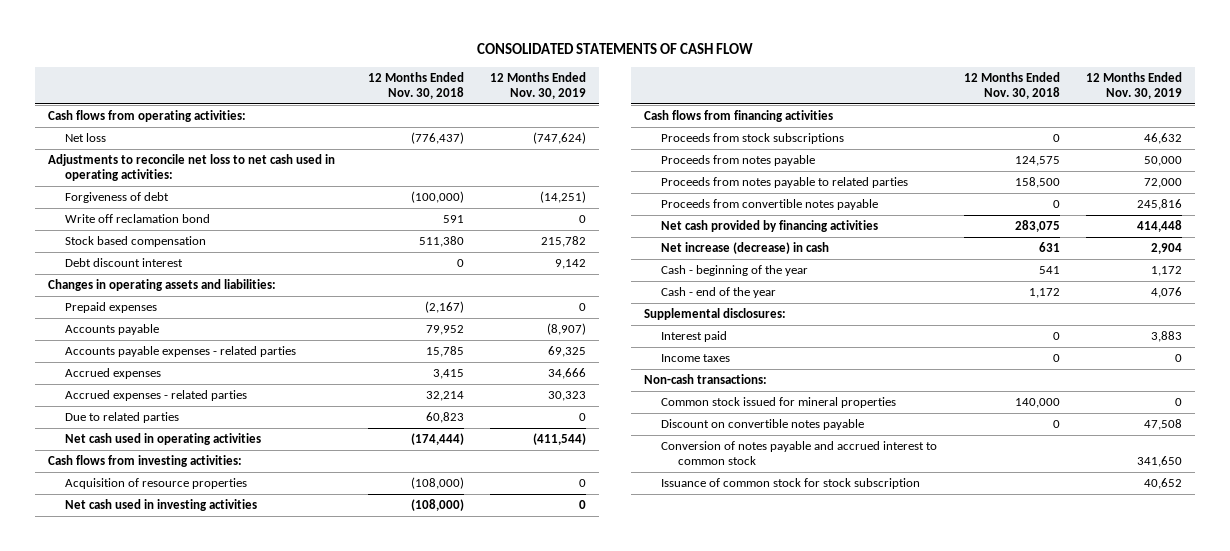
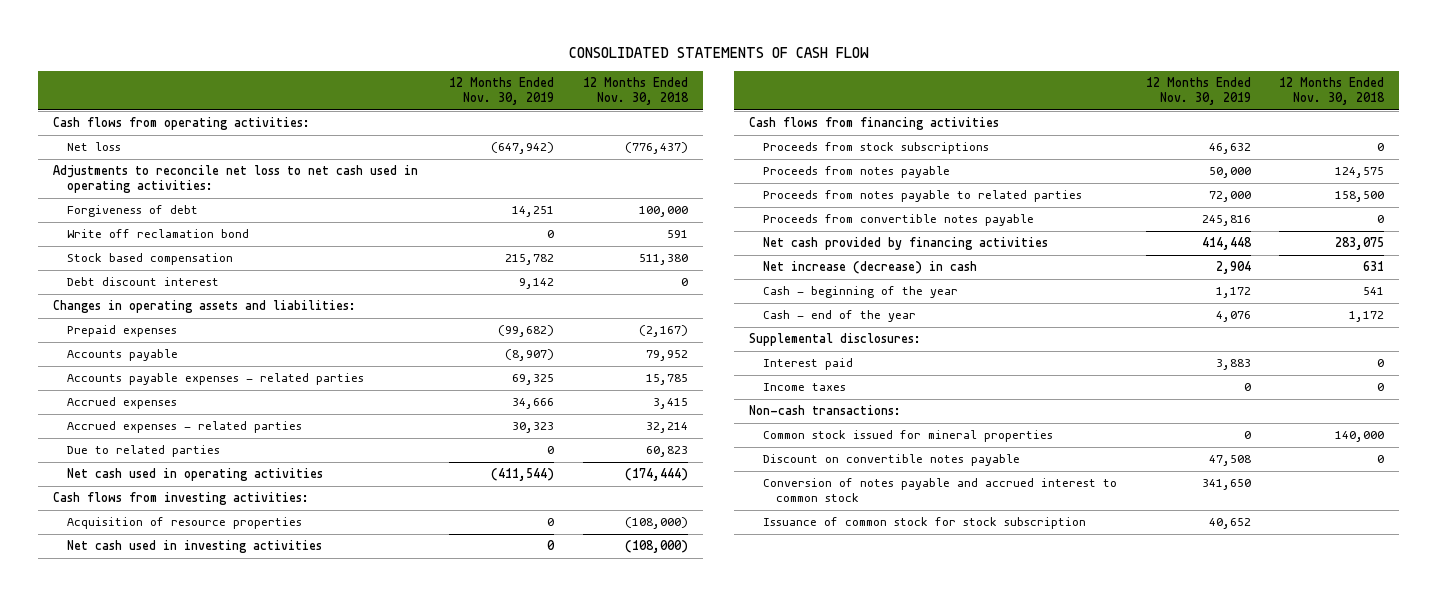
- | 12 Months Ended Nov. 30, 2018 | 12 Months Ended Nov. 30, 2019
+ | 12 Months Ended Nov. 30, 2019 | 12 Months Ended Nov. 30, 2018
- Net loss | (776,437) | (747,624)
+ Net loss | (647,942) | (776,437)
- Forgiveness of debt | (100,000) | (14,251)
+ Forgiveness of debt | 14,251 | 100,000
- Prepaid expenses | (2,167) | 0
+ Prepaid expenses | (99,682) | (2,167)

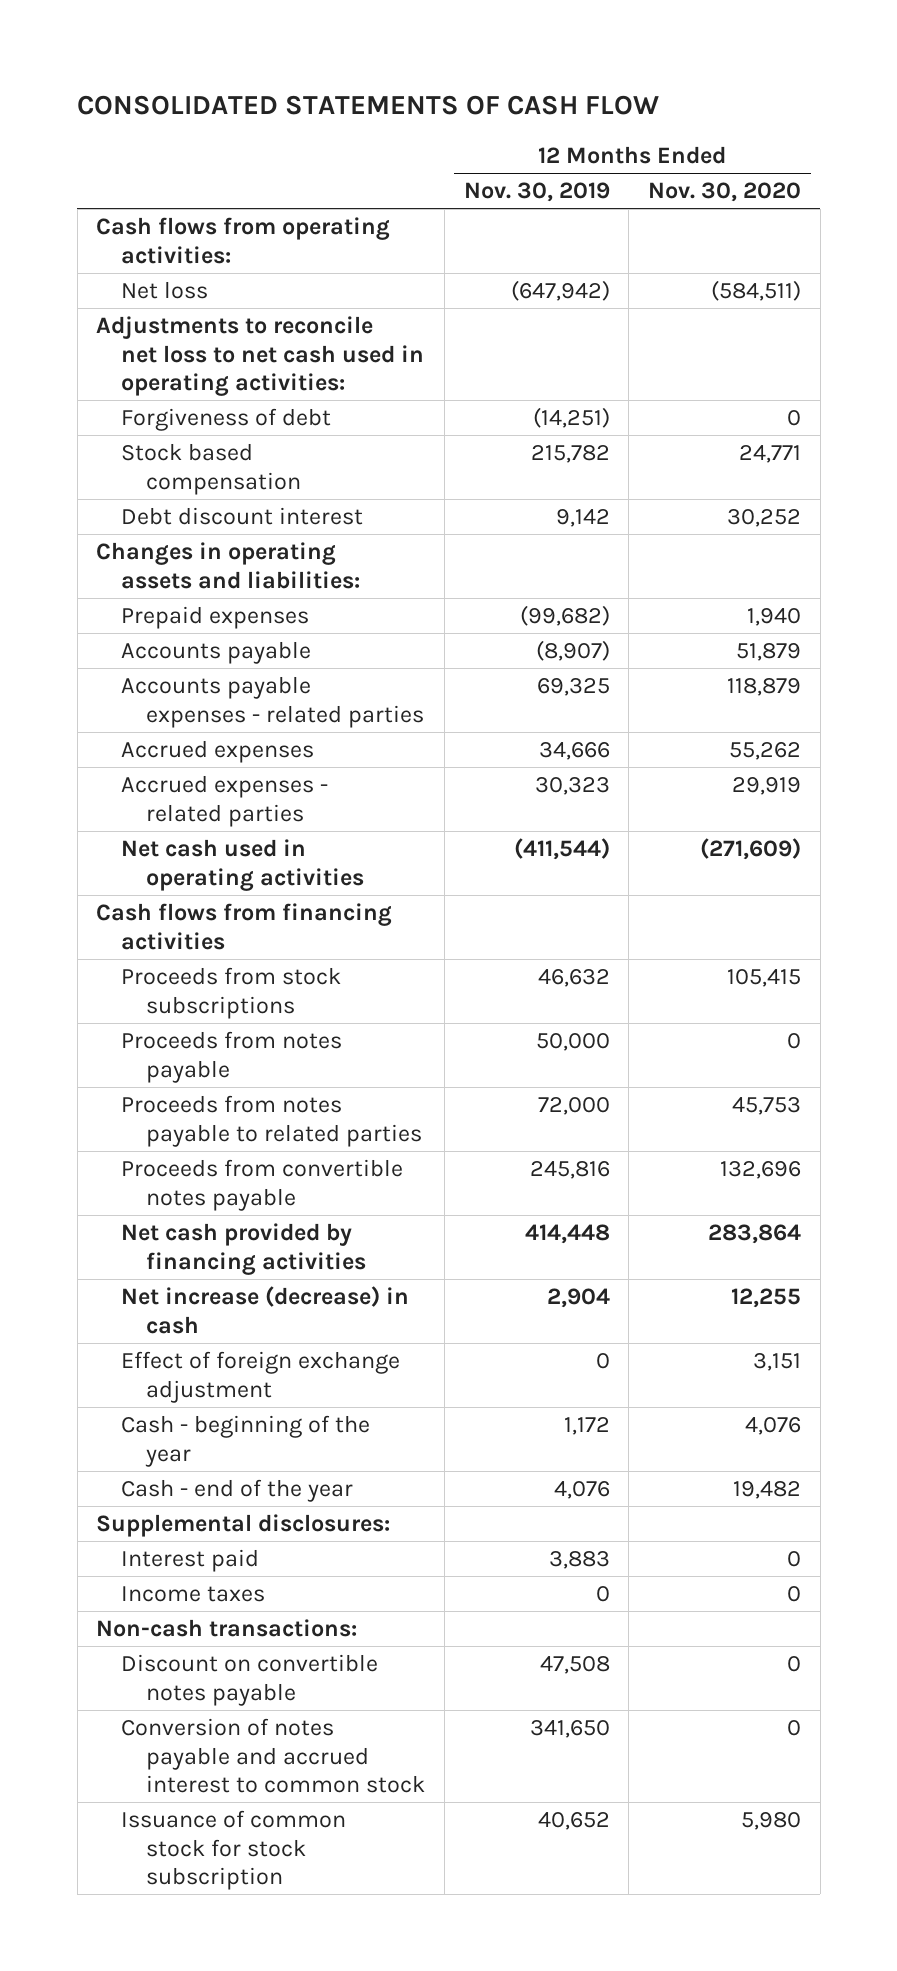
- | 12 Months Ended Nov. 30, 2019 | 12 Months Ended Nov. 30, 2018
+ | 12 Months Ended Nov. 30, 2019 | 12 Months Ended Nov. 30, 2020
- Forgiveness of debt | 14,251 | 100,000
- Write off reclamation bond | 0 | 591
+ Forgiveness of debt | (14,251) | 0
- Due to related parties | 0 | 60,823
- Cash flows from investing activities:
- Acquisition of resource properties | 0 | (108,000)
- Net cash used in investing activities | 0 | (108,000)
+ Effect of foreign exchange adjustment | 0 | 3,151
- Common stock issued for mineral properties | 0 | 140,000

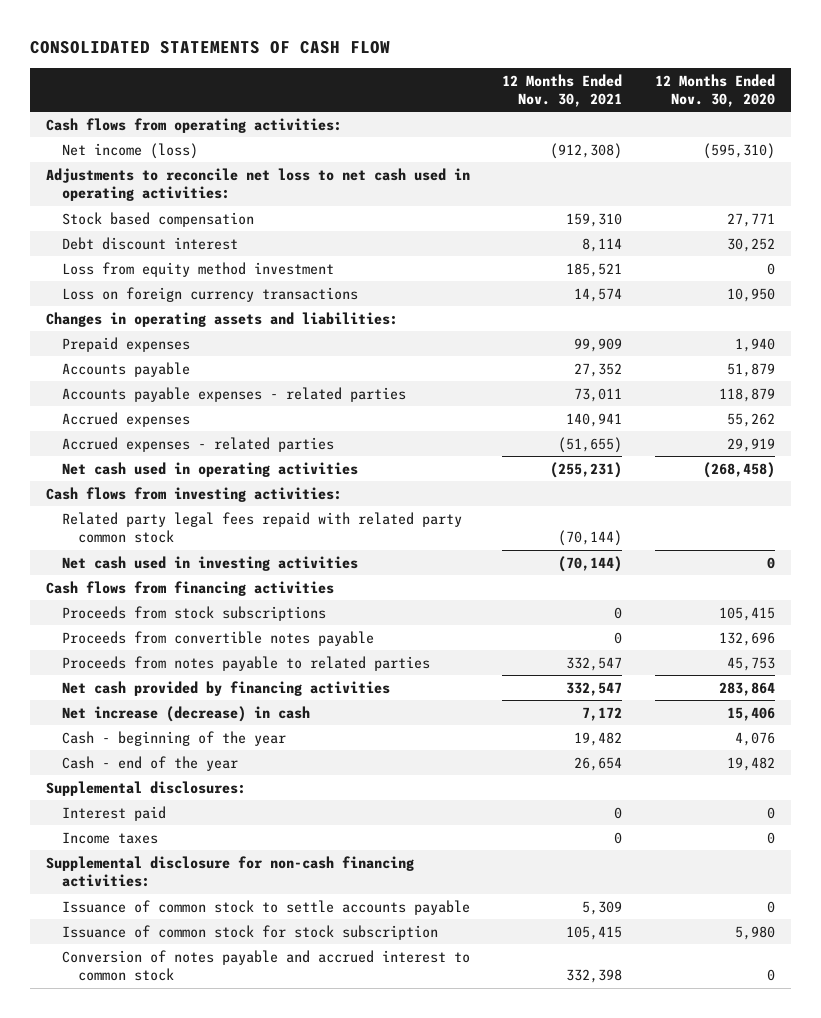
- | 12 Months Ended Nov. 30, 2019 | 12 Months Ended Nov. 30, 2020
+ | 12 Months Ended Nov. 30, 2021 | 12 Months Ended Nov. 30, 2020
- Net loss | (647,942) | (584,511)
+ Net income (loss) | (912,308) | (595,310)
- Forgiveness of debt | (14,251) | 0
- Stock based compensation | 215,782 | 24,771
+ Stock based compensation | 159,310 | 27,771
+ Loss from equity method investment | 185,521 | 0
+ Loss on foreign currency transactions | 14,574 | 10,950
- Net cash used in operating activities | (411,544) | (271,609)
+ Net cash used in operating activities | (255,231) | (268,458)
+ Cash flows from investing activities:
+ Related party legal fees repaid with related party common stock | (70,144) |
+ Net cash used in investing activities | (70,144) | 0
- Proceeds from notes payable | 50,000 | 0
moved down: Proceeds from notes payable to related parties | 332,547 | 45,753
- Net increase (decrease) in cash | 2,904 | 12,255
- Effect of foreign exchange adjustment | 0 | 3,151
+ Net increase (decrease) in cash | 7,172 | 15,406
- Non-cash transactions:
- Discount on convertible notes payable | 47,508 | 0
+ Supplemental disclosure for non-cash financing activities:
+ Issuance of common stock to settle accounts payable | 5,309 | 0
moved down: Conversion of notes payable and accrued interest to common stock | 332,398 | 0

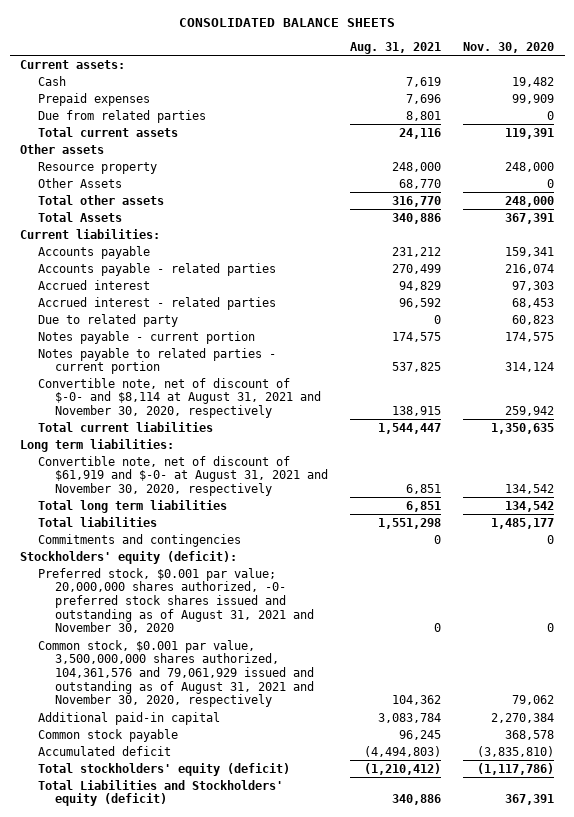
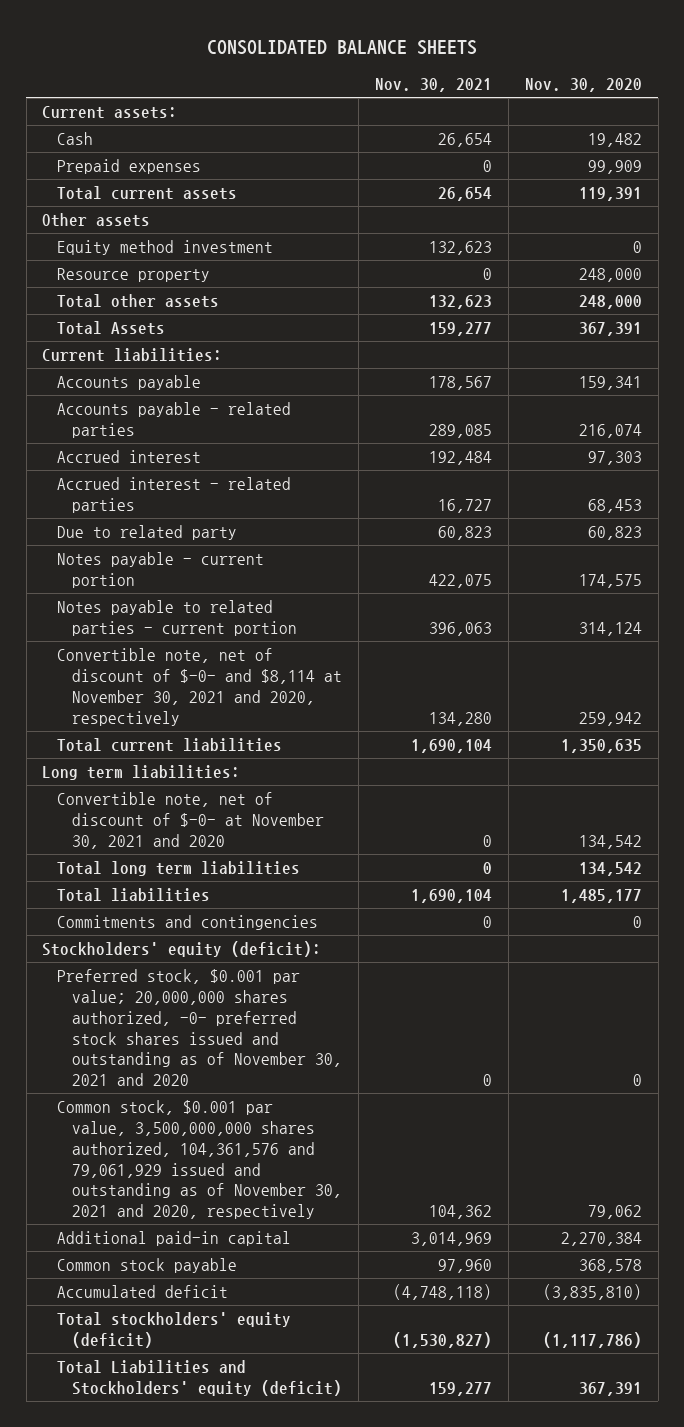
- | Aug. 31, 2021 | Nov. 30, 2020
+ | Nov. 30, 2021 | Nov. 30, 2020
- Due from related parties | 8,801 | 0
+ Equity method investment | 132,623 | 0
- Other Assets | 68,770 | 0
- Convertible note, net of discount of $-0- and $8,114 at August 31, 2021 and November 30, 2020, respectively | 138,915 | 259,942
+ Convertible note, net of discount of $-0- and $8,114 at November 30, 2021 and 2020, respectively | 134,280 | 259,942
- Convertible note, net of discount of $61,919 and $-0- at August 31, 2021 and November 30, 2020, respectively | 6,851 | 134,542
+ Convertible note, net of discount of $-0- at November 30, 2021 and 2020 | 0 | 134,542
- Preferred stock, $0.001 par value; 20,000,000 shares authorized, -0- preferred stock shares issued and outstanding as of August 31, 2021 and November 30, 2020 | 0 | 0
- Common stock, $0.001 par value, 3,500,000,000 shares authorized, 104,361,576 and 79,061,929 issued and outstanding as of August 31, 2021 and November 30, 2020, respectively | 104,362 | 79,062
+ Preferred stock, $0.001 par value; 20,000,000 shares authorized, -0- preferred stock shares issued and outstanding as of November 30, 2021 and 2020 | 0 | 0
+ Common stock, $0.001 par value, 3,500,000,000 shares authorized, 104,361,576 and 79,061,929 issued and outstanding as of November 30, 2021 and 2020, respectively | 104,362 | 79,062

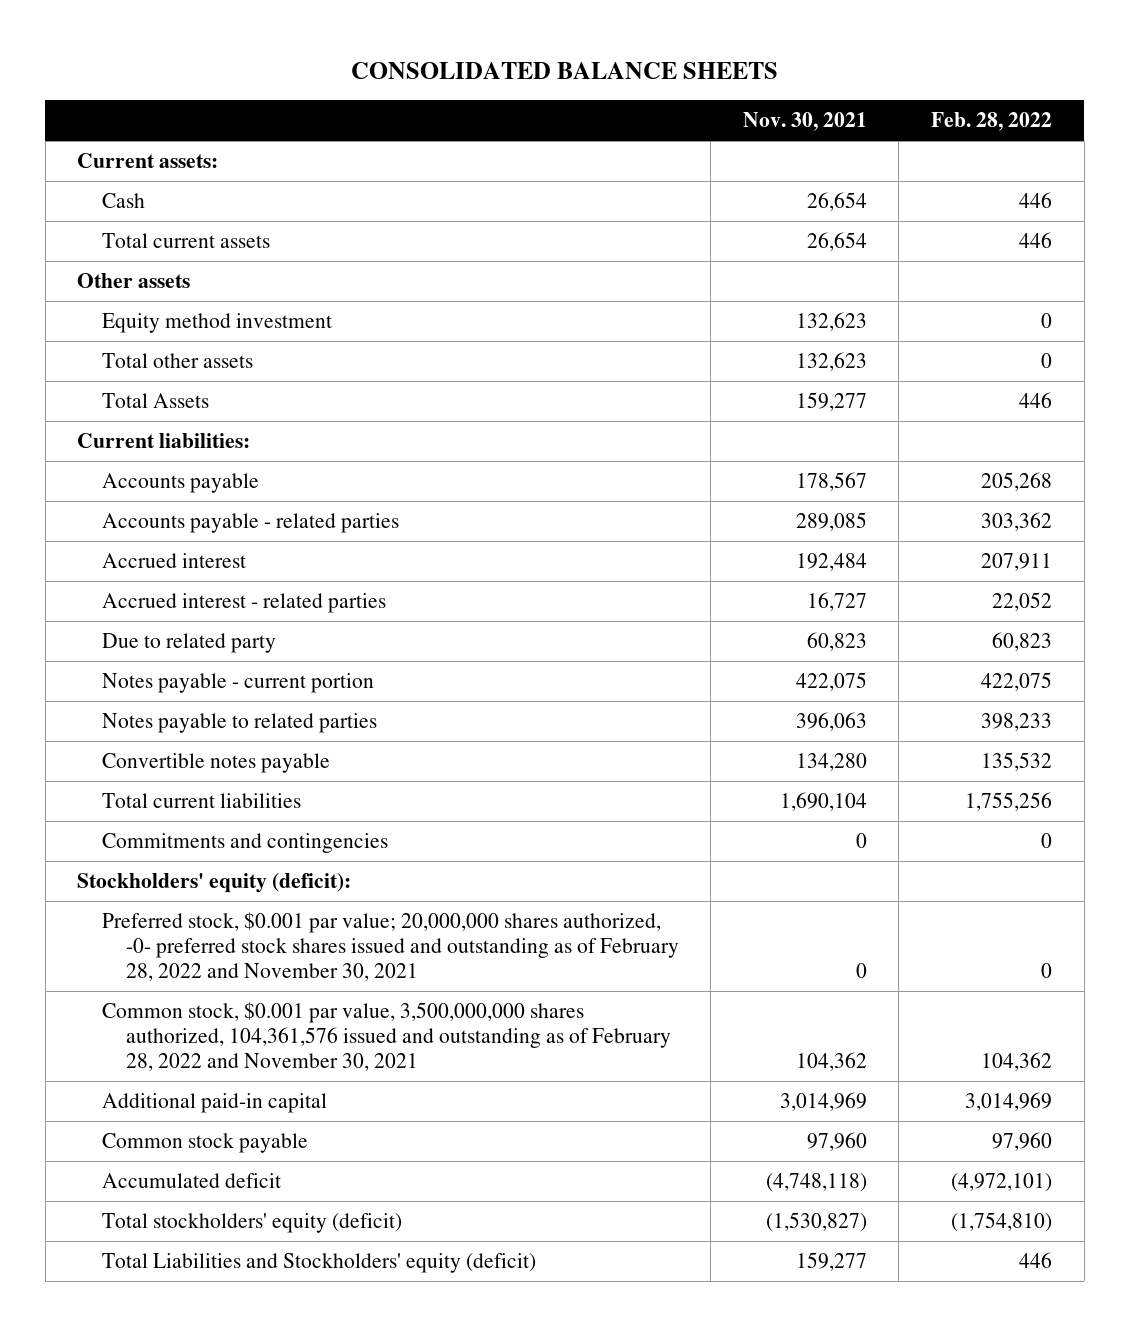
- | Nov. 30, 2021 | Nov. 30, 2020
+ | Nov. 30, 2021 | Feb. 28, 2022
- Prepaid expenses | 0 | 99,909
- Resource property | 0 | 248,000
- Notes payable to related parties - current portion | 396,063 | 314,124
- Convertible note, net of discount of $-0- and $8,114 at November 30, 2021 and 2020, respectively | 134,280 | 259,942
+ Notes payable to related parties | 396,063 | 398,233
+ Convertible notes payable | 134,280 | 135,532
- Long term liabilities:
- Convertible note, net of discount of $-0- at November 30, 2021 and 2020 | 0 | 134,542
- Total long term liabilities | 0 | 134,542
- Total liabilities | 1,690,104 | 1,485,177
- Preferred stock, $0.001 par value; 20,000,000 shares authorized, -0- preferred stock shares issued and outstanding as of November 30, 2021 and 2020 | 0 | 0
- Common stock, $0.001 par value, 3,500,000,000 shares authorized, 104,361,576 and 79,061,929 issued and outstanding as of November 30, 2021 and 2020, respectively | 104,362 | 79,062
+ Preferred stock, $0.001 par value; 20,000,000 shares authorized, -0- preferred stock shares issued and outstanding as of February 28, 2022 and November 30, 2021 | 0 | 0
+ Common stock, $0.001 par value, 3,500,000,000 shares authorized, 104,361,576 issued and outstanding as of February 28, 2022 and November 30, 2021 | 104,362 | 104,362

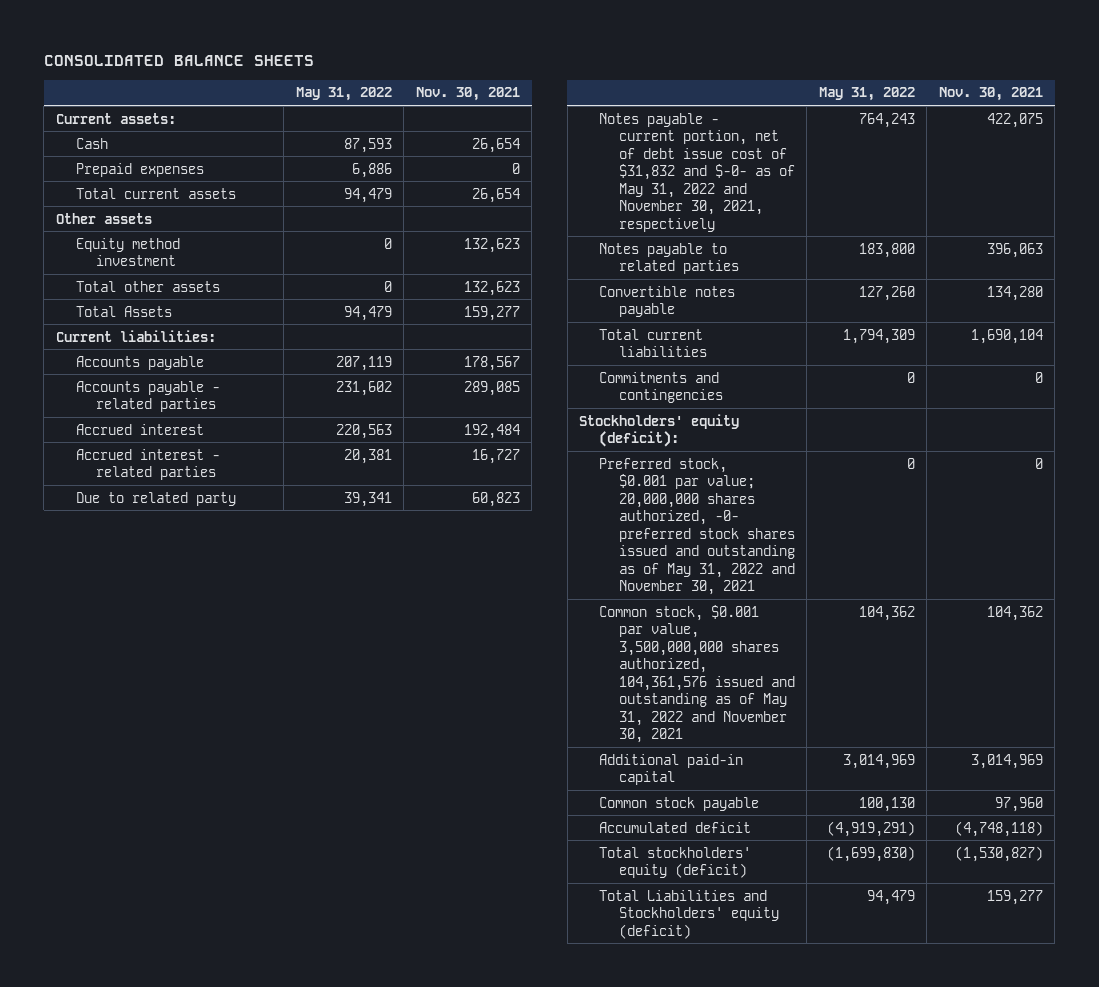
- | Nov. 30, 2021 | Feb. 28, 2022
+ | May 31, 2022 | Nov. 30, 2021
+ Prepaid expenses | 6,886 | 0
- Notes payable - current portion | 422,075 | 422,075
+ Notes payable - current portion, net of debt issue cost of $31,832 and $-0- as of May 31, 2022 and November 30, 2021, respectively | 764,243 | 422,075
- Preferred stock, $0.001 par value; 20,000,000 shares authorized, -0- preferred stock shares issued and outstanding as of February 28, 2022 and November 30, 2021 | 0 | 0
- Common stock, $0.001 par value, 3,500,000,000 shares authorized, 104,361,576 issued and outstanding as of February 28, 2022 and November 30, 2021 | 104,362 | 104,362
+ Preferred stock, $0.001 par value; 20,000,000 shares authorized, -0- preferred stock shares issued and outstanding as of May 31, 2022 and November 30, 2021 | 0 | 0
+ Common stock, $0.001 par value, 3,500,000,000 shares authorized, 104,361,576 issued and outstanding as of May 31, 2022 and November 30, 2021 | 104,362 | 104,362

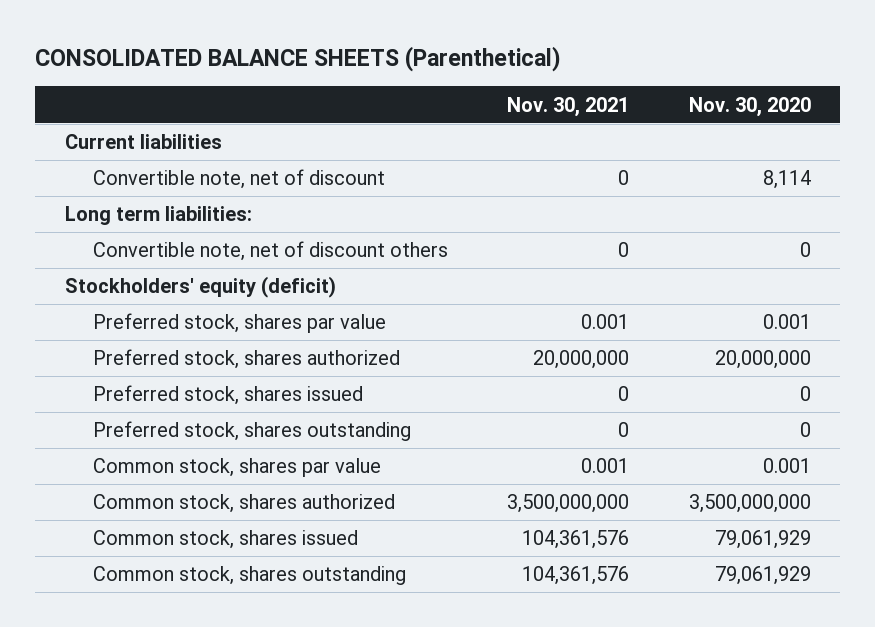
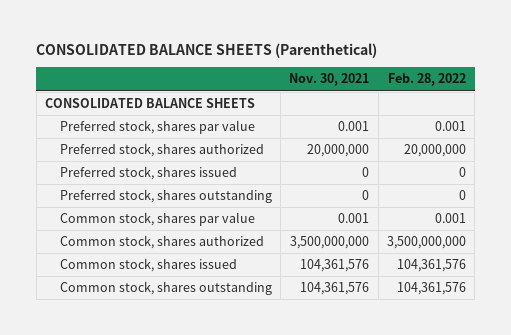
- | Nov. 30, 2021 | Nov. 30, 2020
+ | Nov. 30, 2021 | Feb. 28, 2022
- Current liabilities
- Convertible note, net of discount | 0 | 8,114
- Long term liabilities:
- Convertible note, net of discount others | 0 | 0
- Stockholders' equity (deficit)
+ CONSOLIDATED BALANCE SHEETS

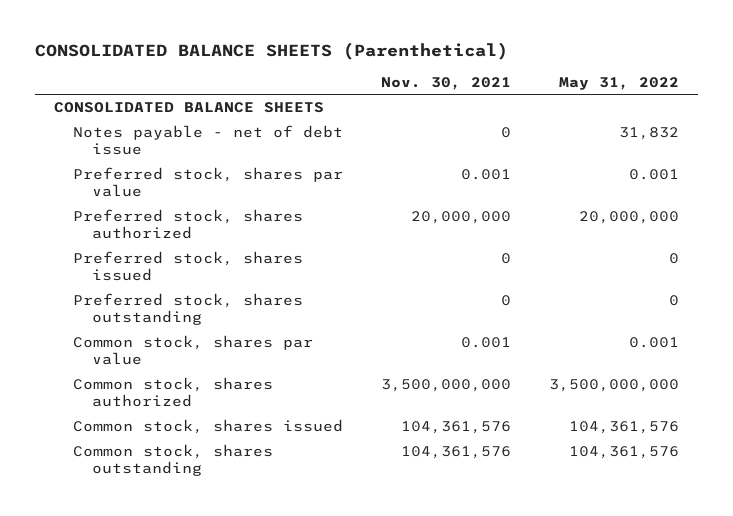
- | Nov. 30, 2021 | Feb. 28, 2022
+ | Nov. 30, 2021 | May 31, 2022
+ Notes payable - net of debt issue | 0 | 31,832

